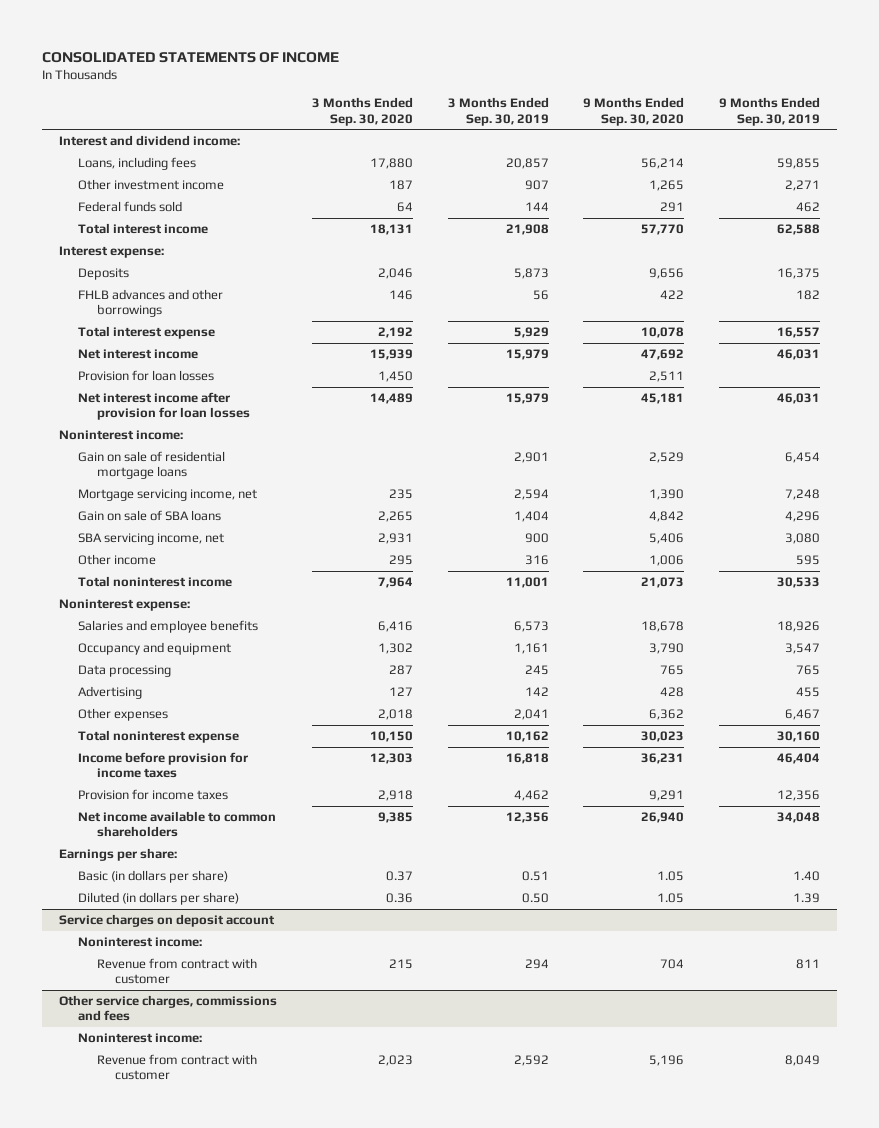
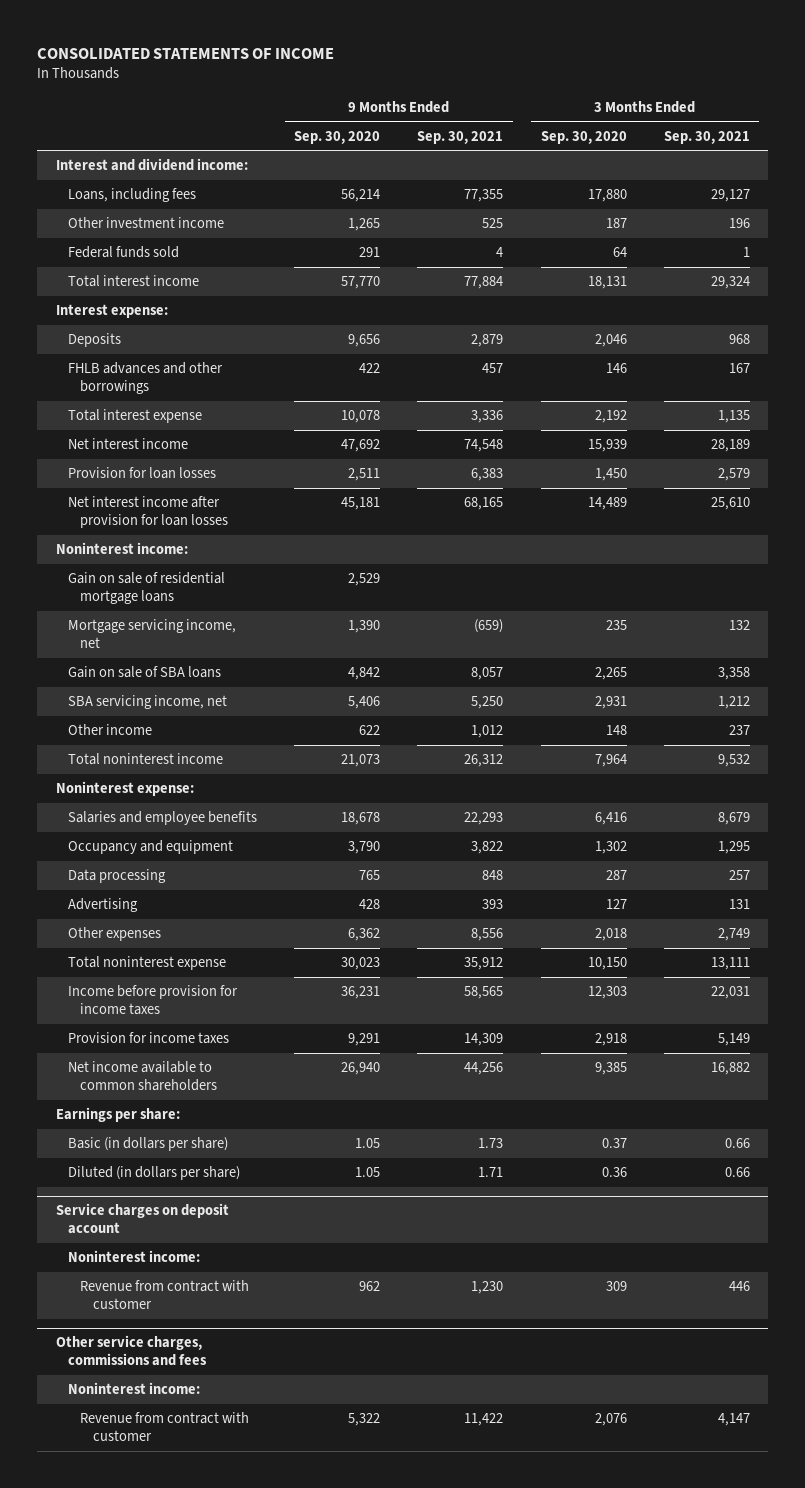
- | 3 Months Ended Sep. 30, 2020 | 3 Months Ended Sep. 30, 2019 | 9 Months Ended Sep. 30, 2020 | 9 Months Ended Sep. 30, 2019
+ | 9 Months Ended Sep. 30, 2020 | 9 Months Ended Sep. 30, 2021 | 3 Months Ended Sep. 30, 2020 | 3 Months Ended Sep. 30, 2021
- Other income | 295 | 316 | 1,006 | 595
+ Other income | 622 | 1,012 | 148 | 237
@ Service charges on deposit account
- Revenue from contract with customer | 215 | 294 | 704 | 811
+ Revenue from contract with customer | 962 | 1,230 | 309 | 446
@ Other service charges, commissions and fees
- Revenue from contract with customer | 2,023 | 2,592 | 5,196 | 8,049
+ Revenue from contract with customer | 5,322 | 11,422 | 2,076 | 4,147

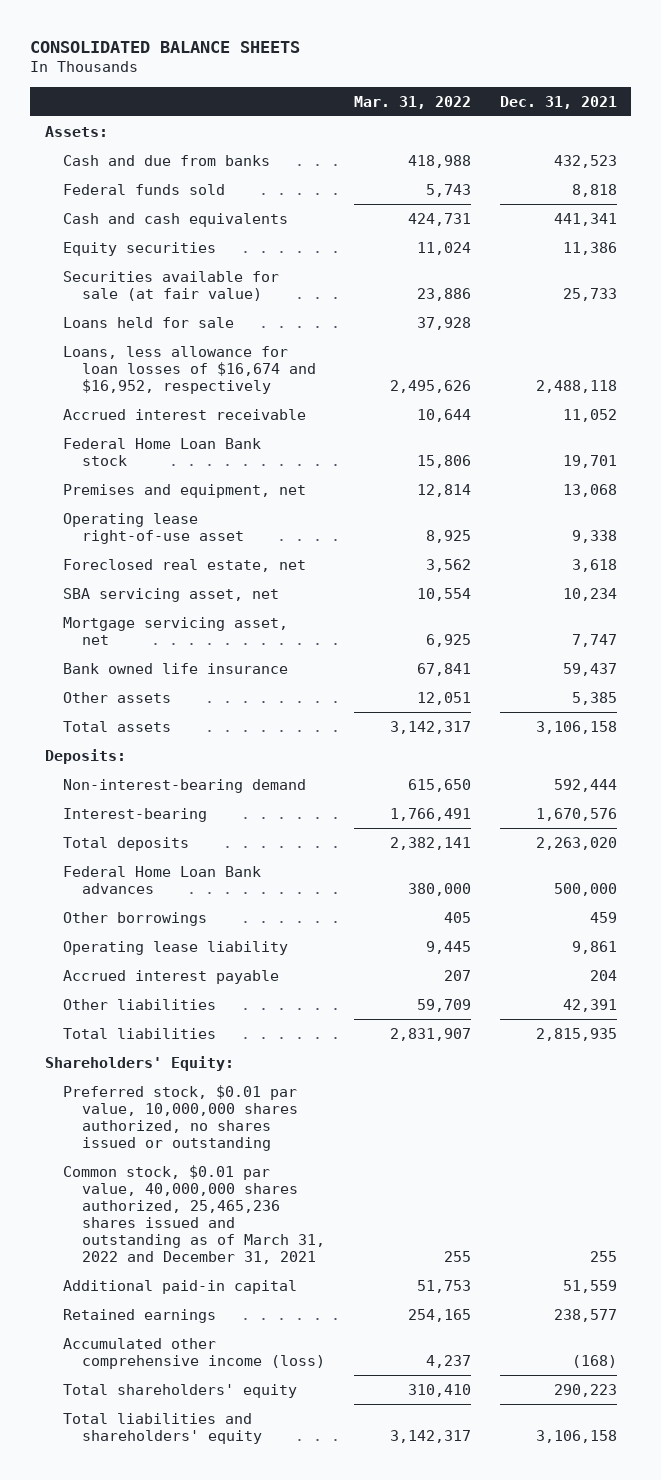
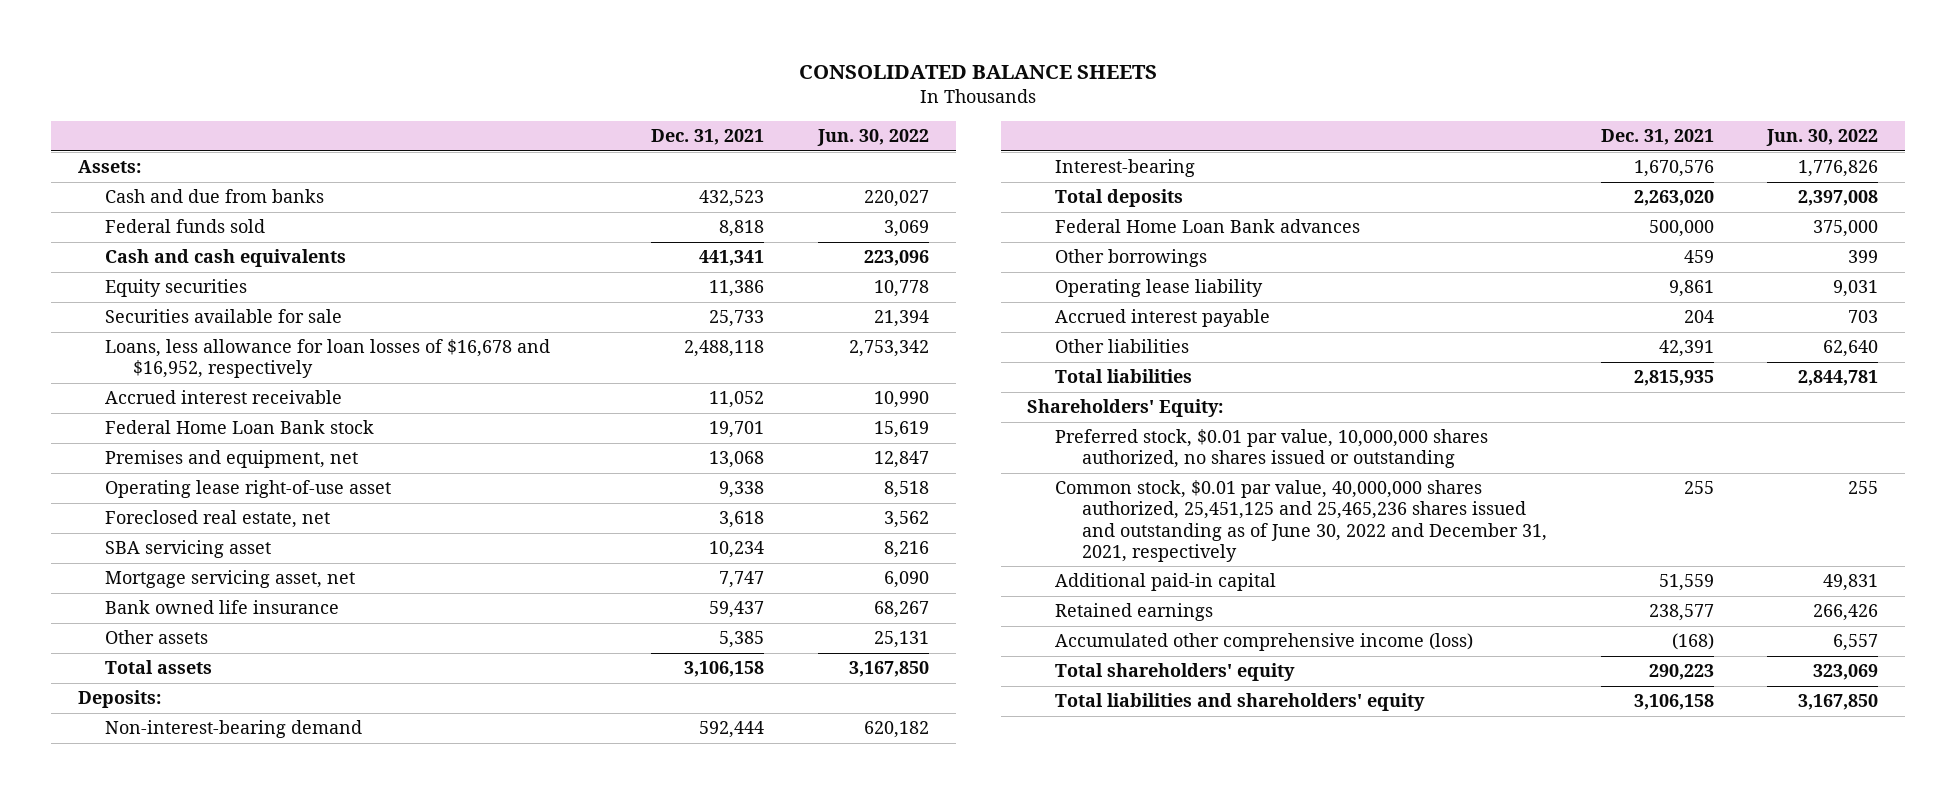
- | Mar. 31, 2022 | Dec. 31, 2021
+ | Dec. 31, 2021 | Jun. 30, 2022
- Securities available for sale (at fair value) | 23,886 | 25,733
- Loans held for sale | 37,928 |
- Loans, less allowance for loan losses of $16,674 and $16,952, respectively | 2,495,626 | 2,488,118
+ Securities available for sale | 25,733 | 21,394
+ Loans, less allowance for loan losses of $16,678 and $16,952, respectively | 2,488,118 | 2,753,342
- SBA servicing asset, net | 10,554 | 10,234
+ SBA servicing asset | 10,234 | 8,216
- Common stock, $0.01 par value, 40,000,000 shares authorized, 25,465,236 shares issued and outstanding as of March 31, 2022 and December 31, 2021 | 255 | 255
+ Common stock, $0.01 par value, 40,000,000 shares authorized, 25,451,125 and 25,465,236 shares issued and outstanding as of June 30, 2022 and December 31, 2021, respectively | 255 | 255

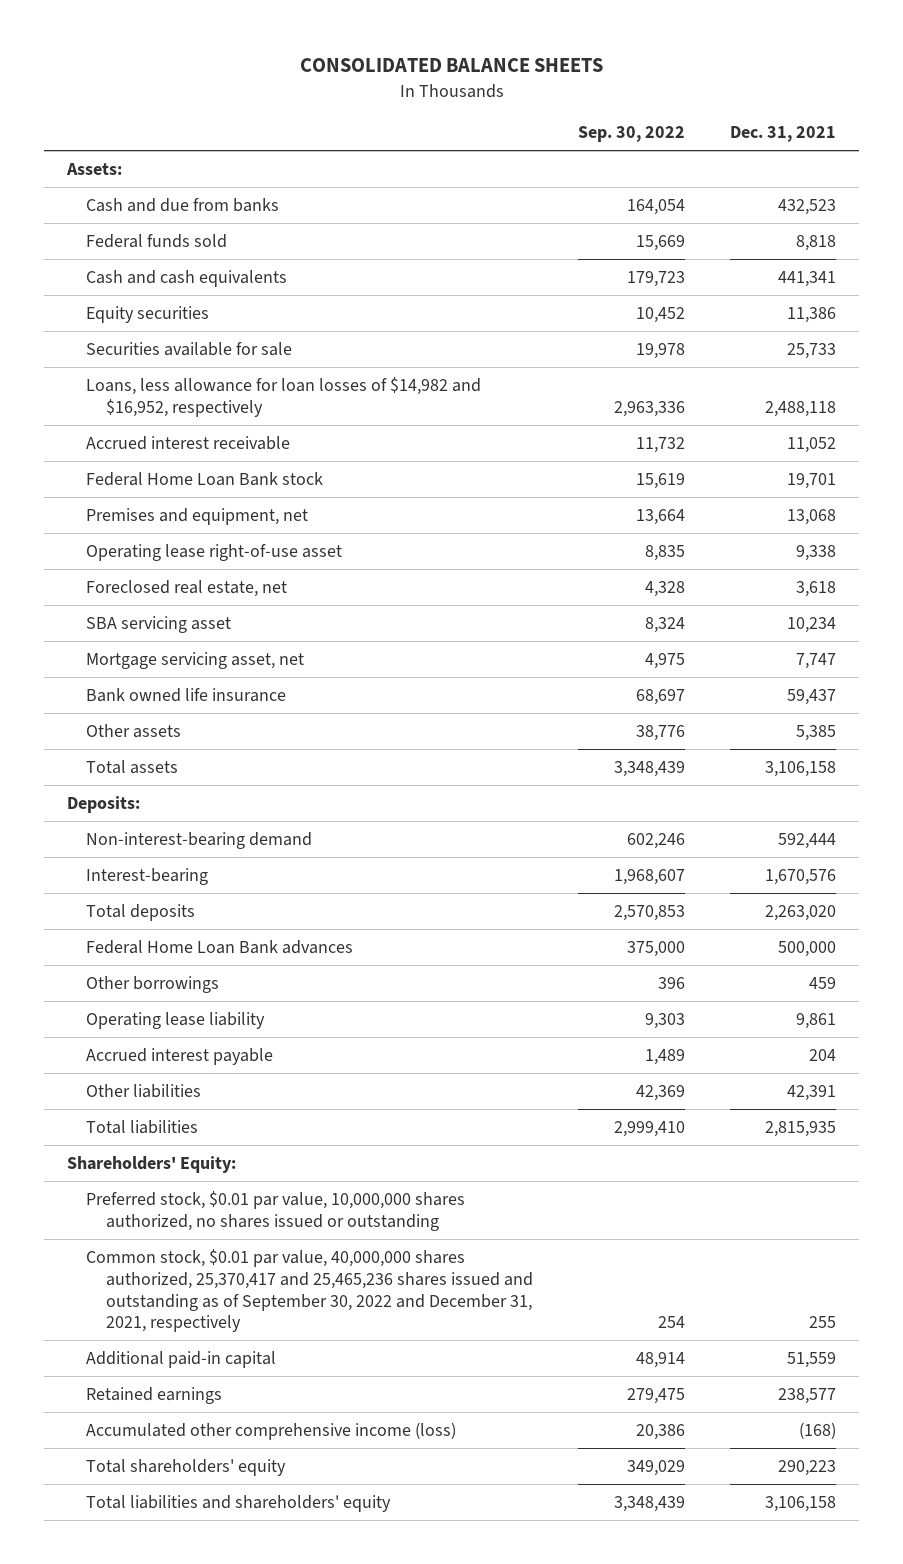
- | Dec. 31, 2021 | Jun. 30, 2022
+ | Sep. 30, 2022 | Dec. 31, 2021
- Loans, less allowance for loan losses of $16,678 and $16,952, respectively | 2,488,118 | 2,753,342
+ Loans, less allowance for loan losses of $14,982 and $16,952, respectively | 2,963,336 | 2,488,118
- Common stock, $0.01 par value, 40,000,000 shares authorized, 25,451,125 and 25,465,236 shares issued and outstanding as of June 30, 2022 and December 31, 2021, respectively | 255 | 255
+ Common stock, $0.01 par value, 40,000,000 shares authorized, 25,370,417 and 25,465,236 shares issued and outstanding as of September 30, 2022 and December 31, 2021, respectively | 254 | 255

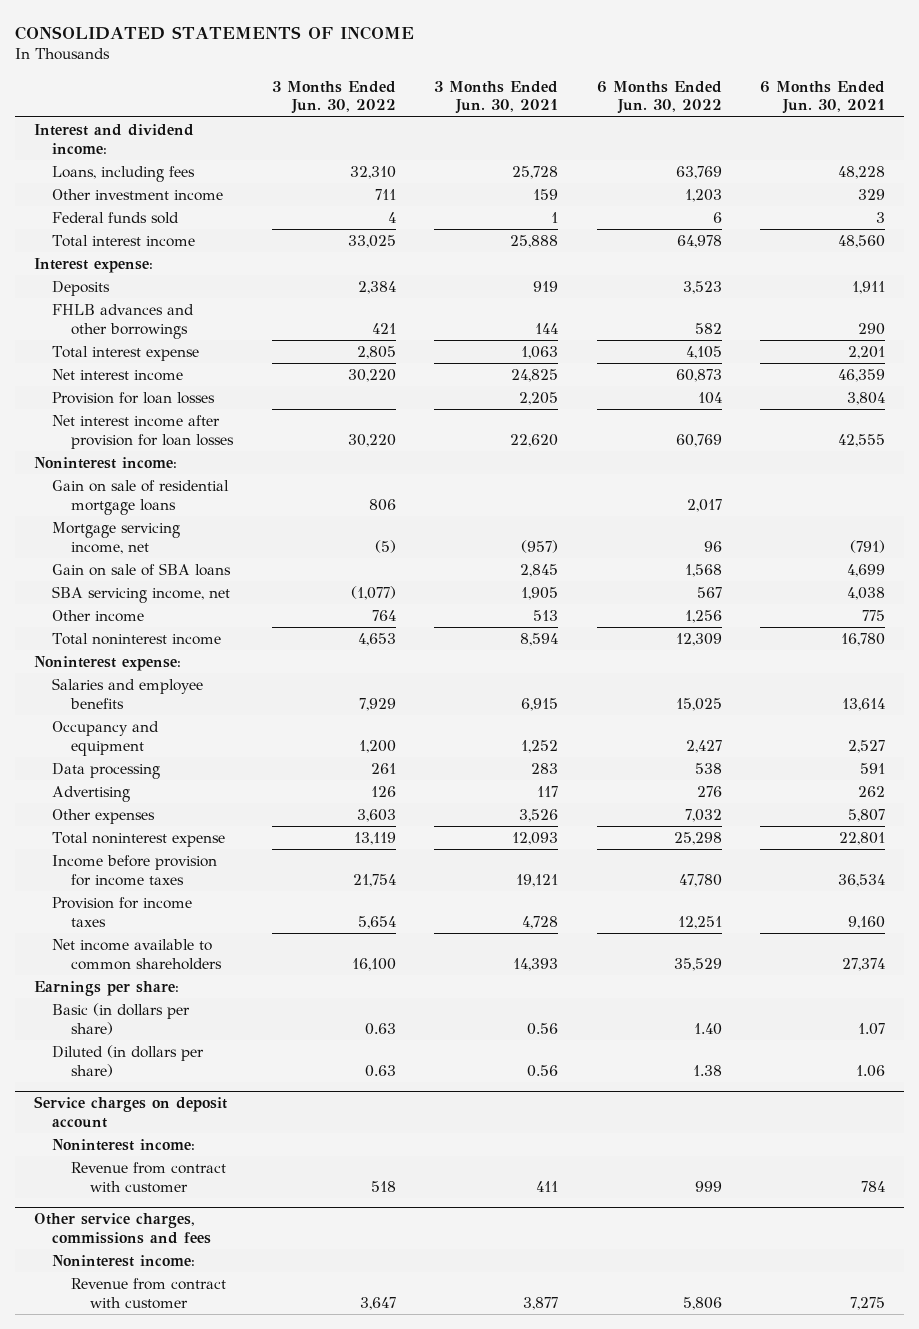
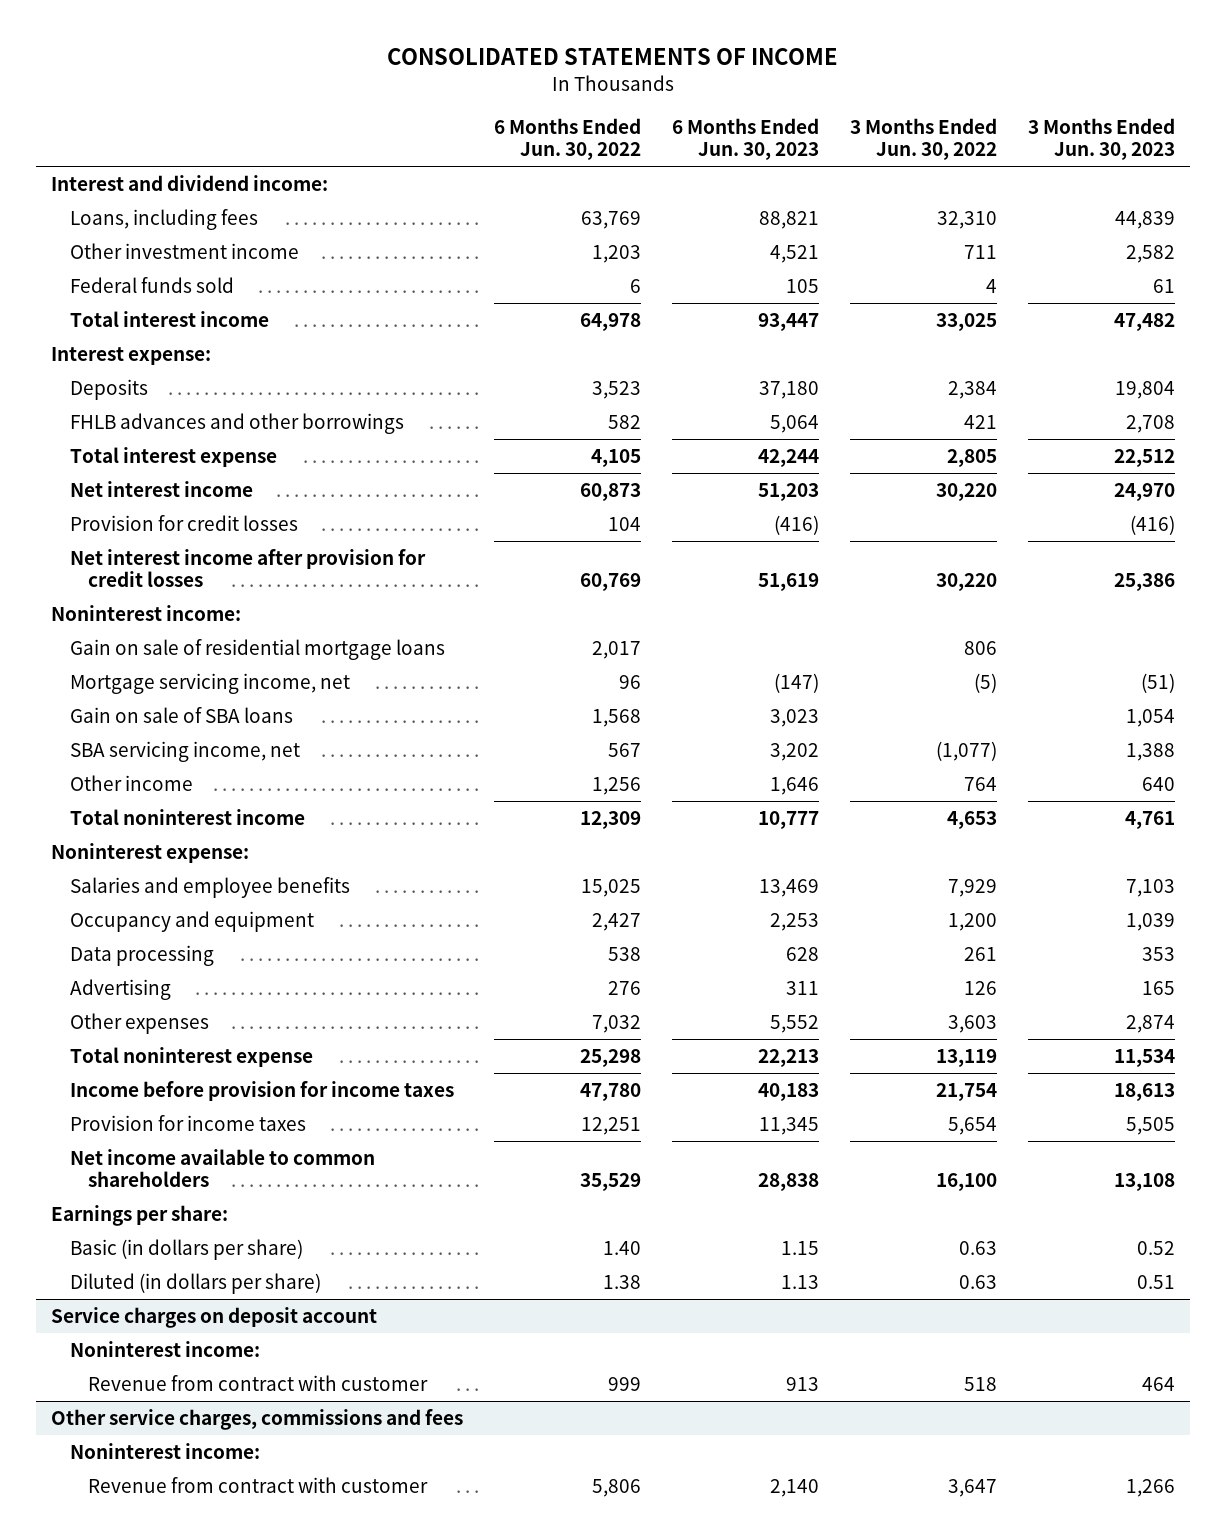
- | 3 Months Ended Jun. 30, 2022 | 3 Months Ended Jun. 30, 2021 | 6 Months Ended Jun. 30, 2022 | 6 Months Ended Jun. 30, 2021
+ | 6 Months Ended Jun. 30, 2022 | 6 Months Ended Jun. 30, 2023 | 3 Months Ended Jun. 30, 2022 | 3 Months Ended Jun. 30, 2023
- Provision for loan losses | | 2,205 | 104 | 3,804
- Net interest income after provision for loan losses | 30,220 | 22,620 | 60,769 | 42,555
+ Provision for credit losses | 104 | (416) | | (416)
+ Net interest income after provision for credit losses | 60,769 | 51,619 | 30,220 | 25,386

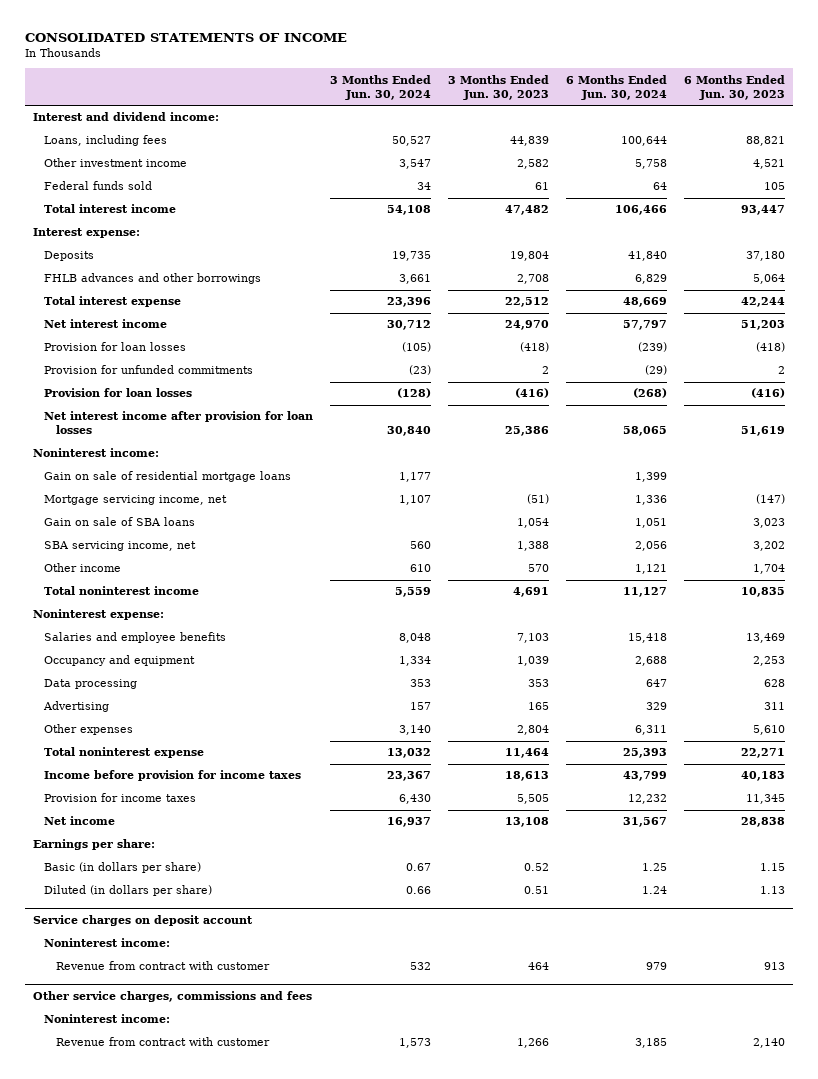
- | 6 Months Ended Jun. 30, 2022 | 6 Months Ended Jun. 30, 2023 | 3 Months Ended Jun. 30, 2022 | 3 Months Ended Jun. 30, 2023
+ | 3 Months Ended Jun. 30, 2024 | 3 Months Ended Jun. 30, 2023 | 6 Months Ended Jun. 30, 2024 | 6 Months Ended Jun. 30, 2023
- Provision for credit losses | 104 | (416) | | (416)
- Net interest income after provision for credit losses | 60,769 | 51,619 | 30,220 | 25,386
+ Provision for loan losses | (105) | (418) | (239) | (418)
+ Provision for unfunded commitments | (23) | 2 | (29) | 2
+ Provision for loan losses | (128) | (416) | (268) | (416)
+ Net interest income after provision for loan losses | 30,840 | 25,386 | 58,065 | 51,619
- Other income | 1,256 | 1,646 | 764 | 640
- Total noninterest income | 12,309 | 10,777 | 4,653 | 4,761
+ Other income | 610 | 570 | 1,121 | 1,704
+ Total noninterest income | 5,559 | 4,691 | 11,127 | 10,835
- Other expenses | 7,032 | 5,552 | 3,603 | 2,874
- Total noninterest expense | 25,298 | 22,213 | 13,119 | 11,534
+ Other expenses | 3,140 | 2,804 | 6,311 | 5,610
+ Total noninterest expense | 13,032 | 11,464 | 25,393 | 22,271
- Net income available to common shareholders | 35,529 | 28,838 | 16,100 | 13,108
+ Net income | 16,937 | 13,108 | 31,567 | 28,838

